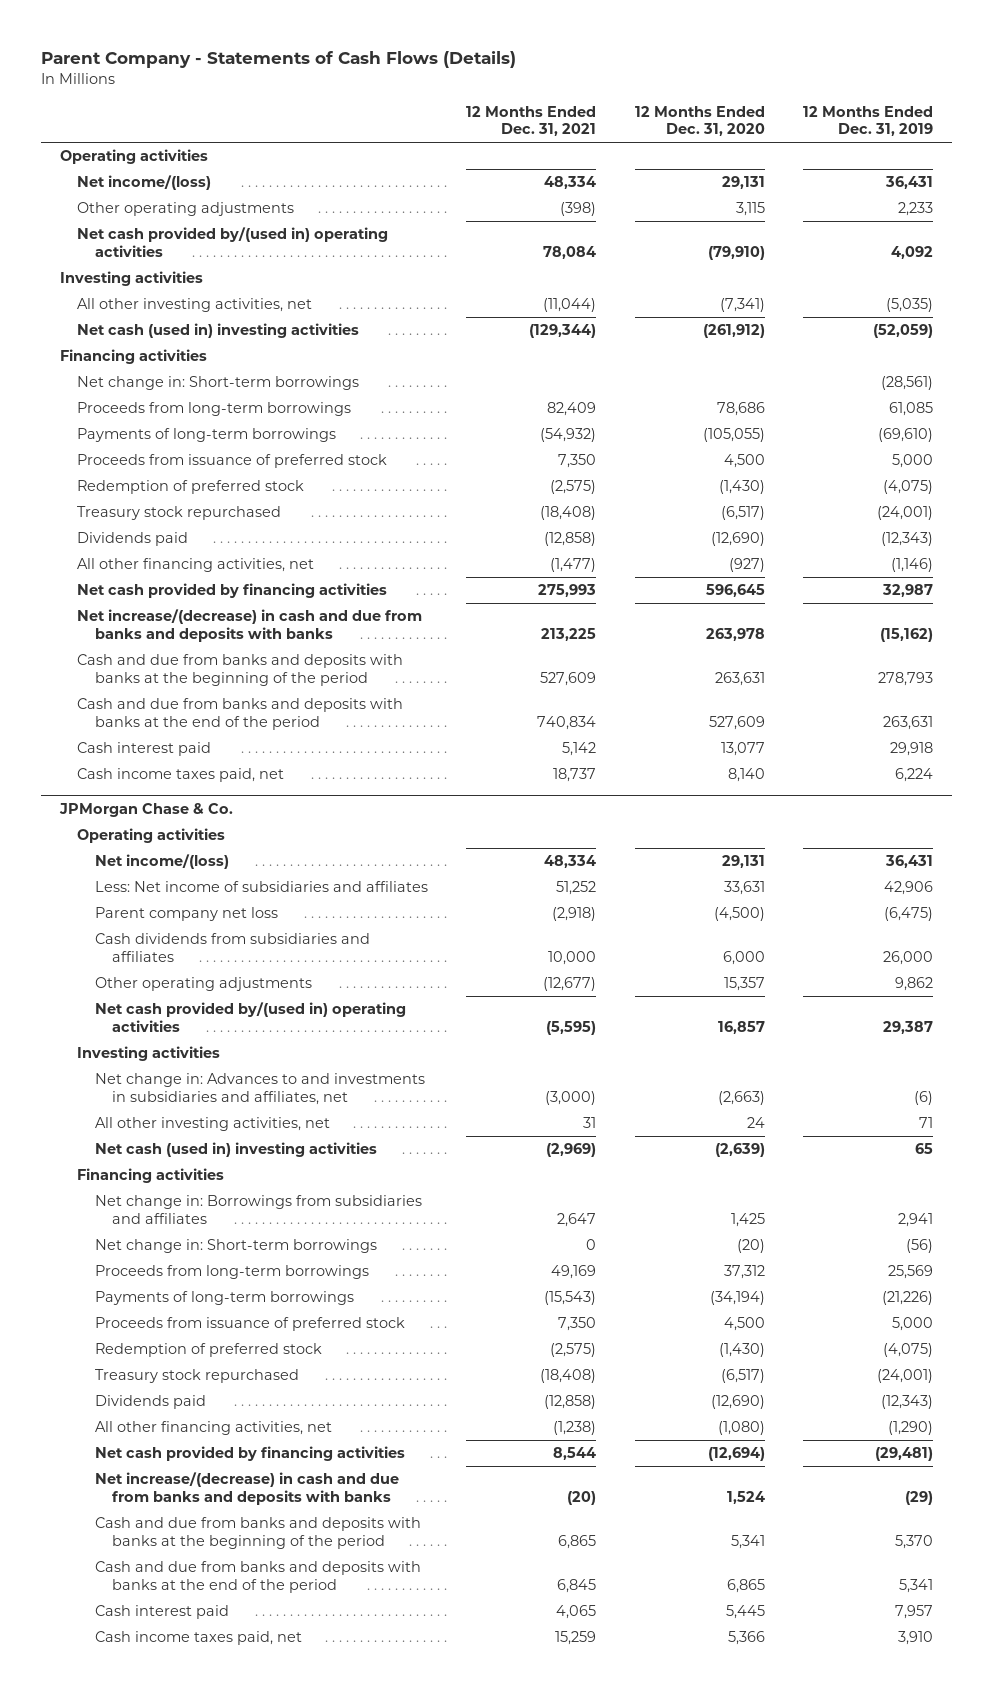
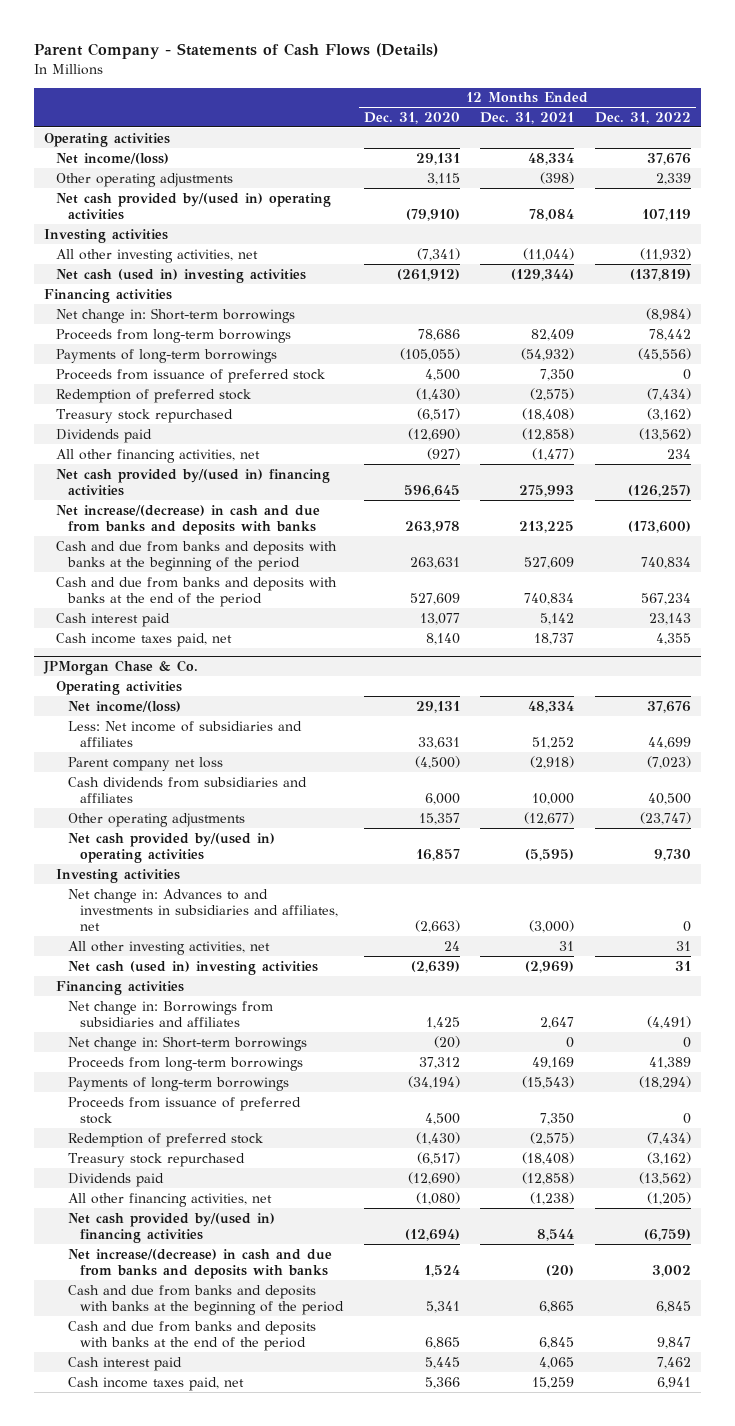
- | 12 Months Ended Dec. 31, 2021 | 12 Months Ended Dec. 31, 2020 | 12 Months Ended Dec. 31, 2019
+ | 12 Months Ended Dec. 31, 2020 | 12 Months Ended Dec. 31, 2021 | 12 Months Ended Dec. 31, 2022
- Net cash provided by financing activities | 275,993 | 596,645 | 32,987
+ Net cash provided by/(used in) financing activities | 596,645 | 275,993 | (126,257)
@ JPMorgan Chase & Co.
- Net cash provided by financing activities | 8,544 | (12,694) | (29,481)
+ Net cash provided by/(used in) financing activities | (12,694) | 8,544 | (6,759)

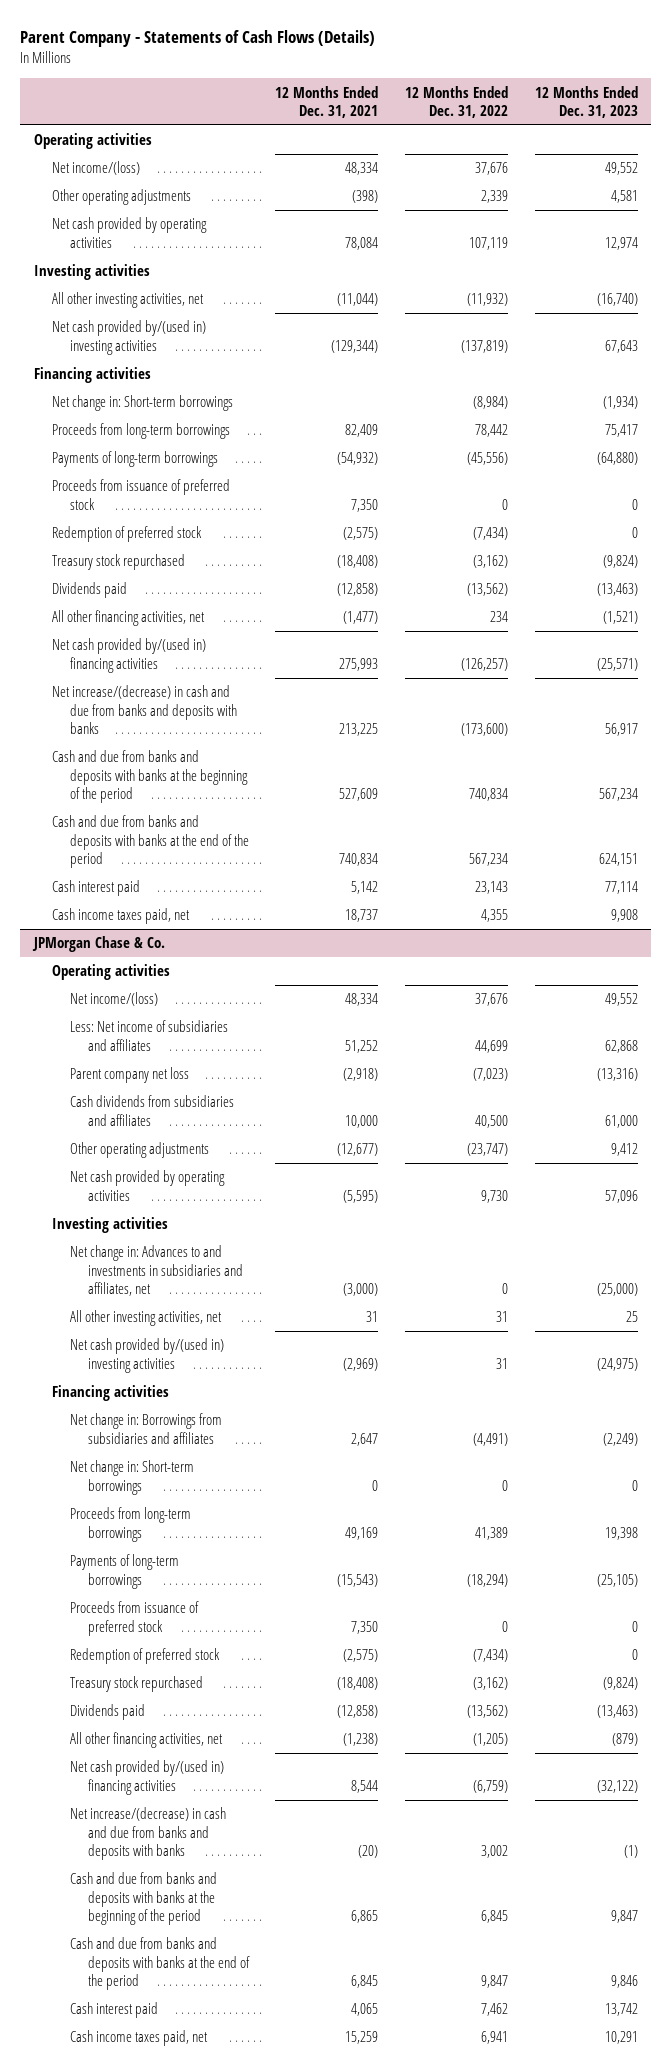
- | 12 Months Ended Dec. 31, 2020 | 12 Months Ended Dec. 31, 2021 | 12 Months Ended Dec. 31, 2022
+ | 12 Months Ended Dec. 31, 2021 | 12 Months Ended Dec. 31, 2022 | 12 Months Ended Dec. 31, 2023
- Net cash provided by/(used in) operating activities | (79,910) | 78,084 | 107,119
+ Net cash provided by operating activities | 78,084 | 107,119 | 12,974
- Net cash (used in) investing activities | (261,912) | (129,344) | (137,819)
+ Net cash provided by/(used in) investing activities | (129,344) | (137,819) | 67,643
@ JPMorgan Chase & Co.
- Net cash provided by/(used in) operating activities | 16,857 | (5,595) | 9,730
+ Net cash provided by operating activities | (5,595) | 9,730 | 57,096
- Net cash (used in) investing activities | (2,639) | (2,969) | 31
+ Net cash provided by/(used in) investing activities | (2,969) | 31 | (24,975)

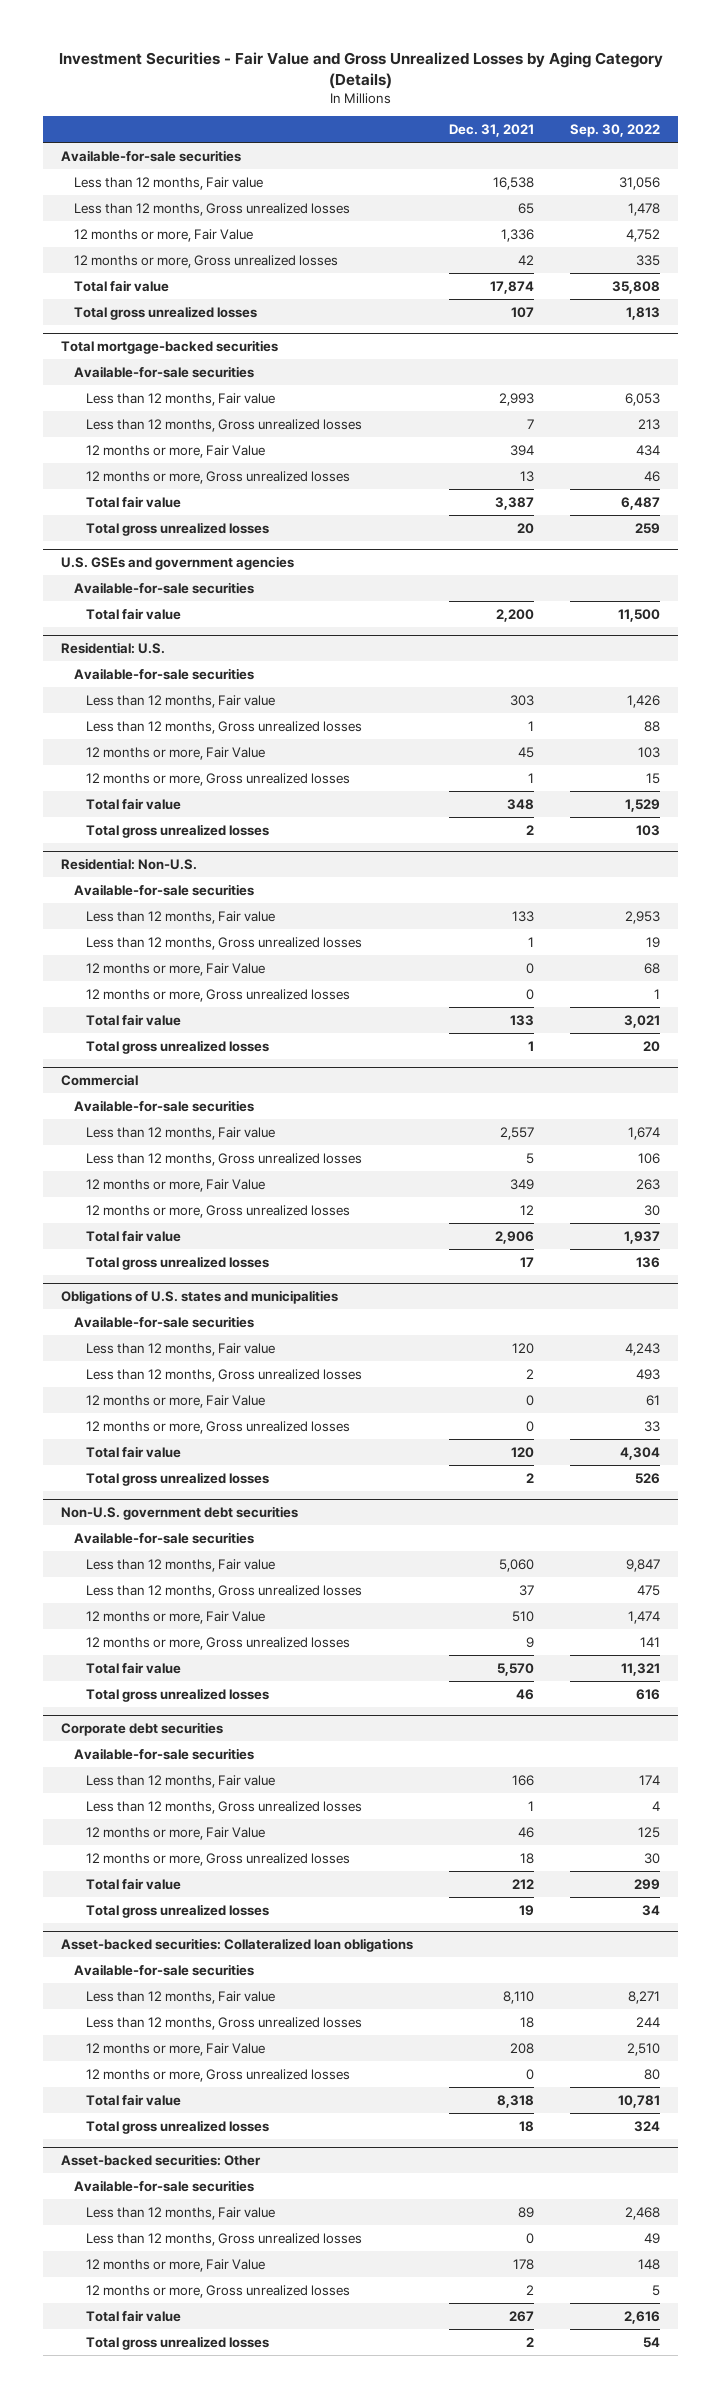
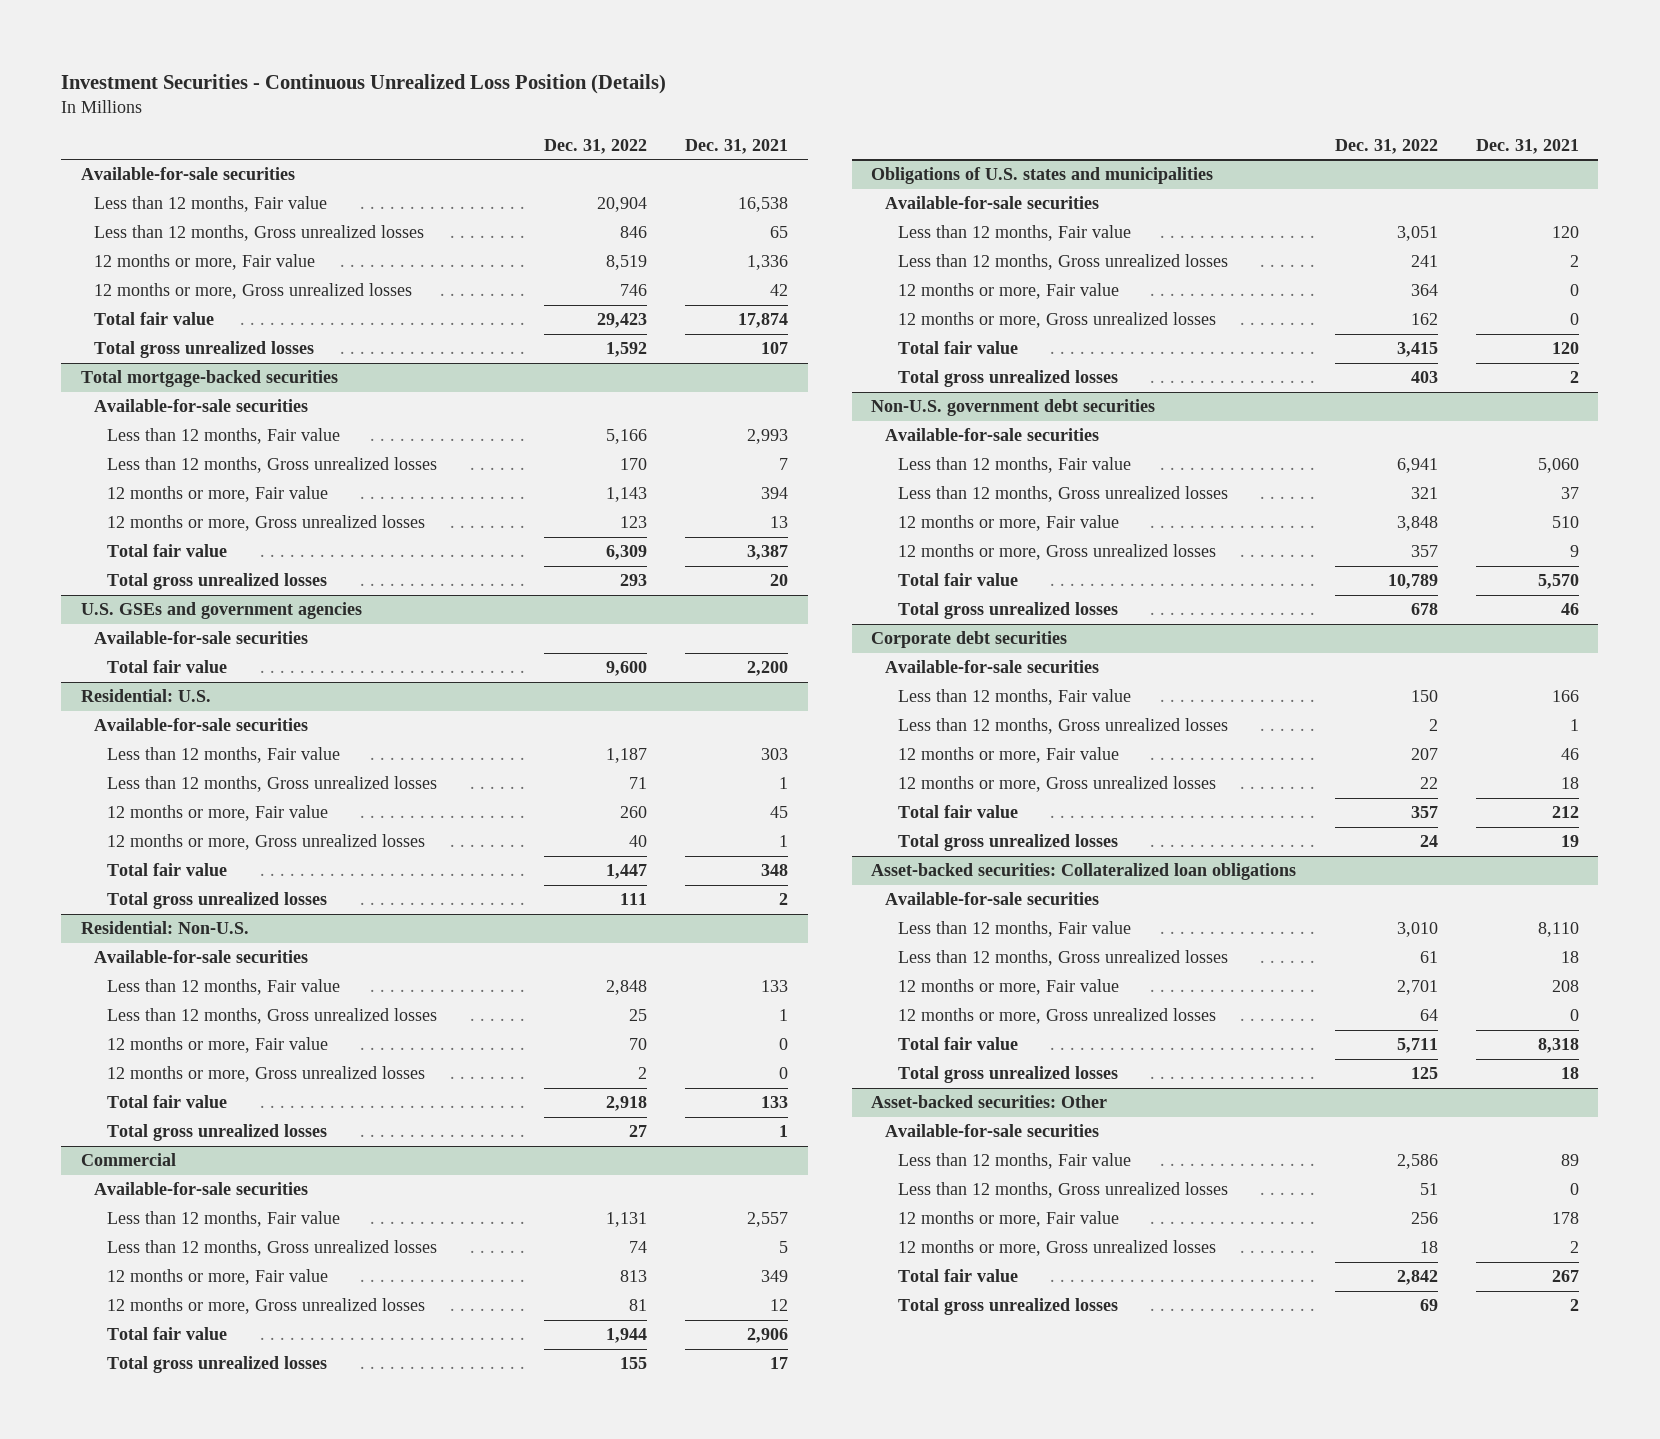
- Investment Securities - Fair Value and Gross Unrealized Losses by Aging Category (Details)
+ Investment Securities - Continuous Unrealized Loss Position (Details)
- | Dec. 31, 2021 | Sep. 30, 2022
+ | Dec. 31, 2022 | Dec. 31, 2021
- 12 months or more, Fair Value | 1,336 | 4,752
+ 12 months or more, Fair value | 8,519 | 1,336
@ Total mortgage-backed securities
- 12 months or more, Fair Value | 394 | 434
+ 12 months or more, Fair value | 1,143 | 394
@ Residential: U.S.
- 12 months or more, Fair Value | 45 | 103
+ 12 months or more, Fair value | 260 | 45
@ Residential: Non-U.S.
- 12 months or more, Fair Value | 0 | 68
+ 12 months or more, Fair value | 70 | 0
@ Commercial
- 12 months or more, Fair Value | 349 | 263
+ 12 months or more, Fair value | 813 | 349
@ Obligations of U.S. states and municipalities
- 12 months or more, Fair Value | 0 | 61
+ 12 months or more, Fair value | 364 | 0
@ Non-U.S. government debt securities
- 12 months or more, Fair Value | 510 | 1,474
+ 12 months or more, Fair value | 3,848 | 510
@ Corporate debt securities
- 12 months or more, Fair Value | 46 | 125
+ 12 months or more, Fair value | 207 | 46
@ Asset-backed securities: Collateralized loan obligations
- 12 months or more, Fair Value | 208 | 2,510
+ 12 months or more, Fair value | 2,701 | 208
@ Asset-backed securities: Other
- 12 months or more, Fair Value | 178 | 148
+ 12 months or more, Fair value | 256 | 178

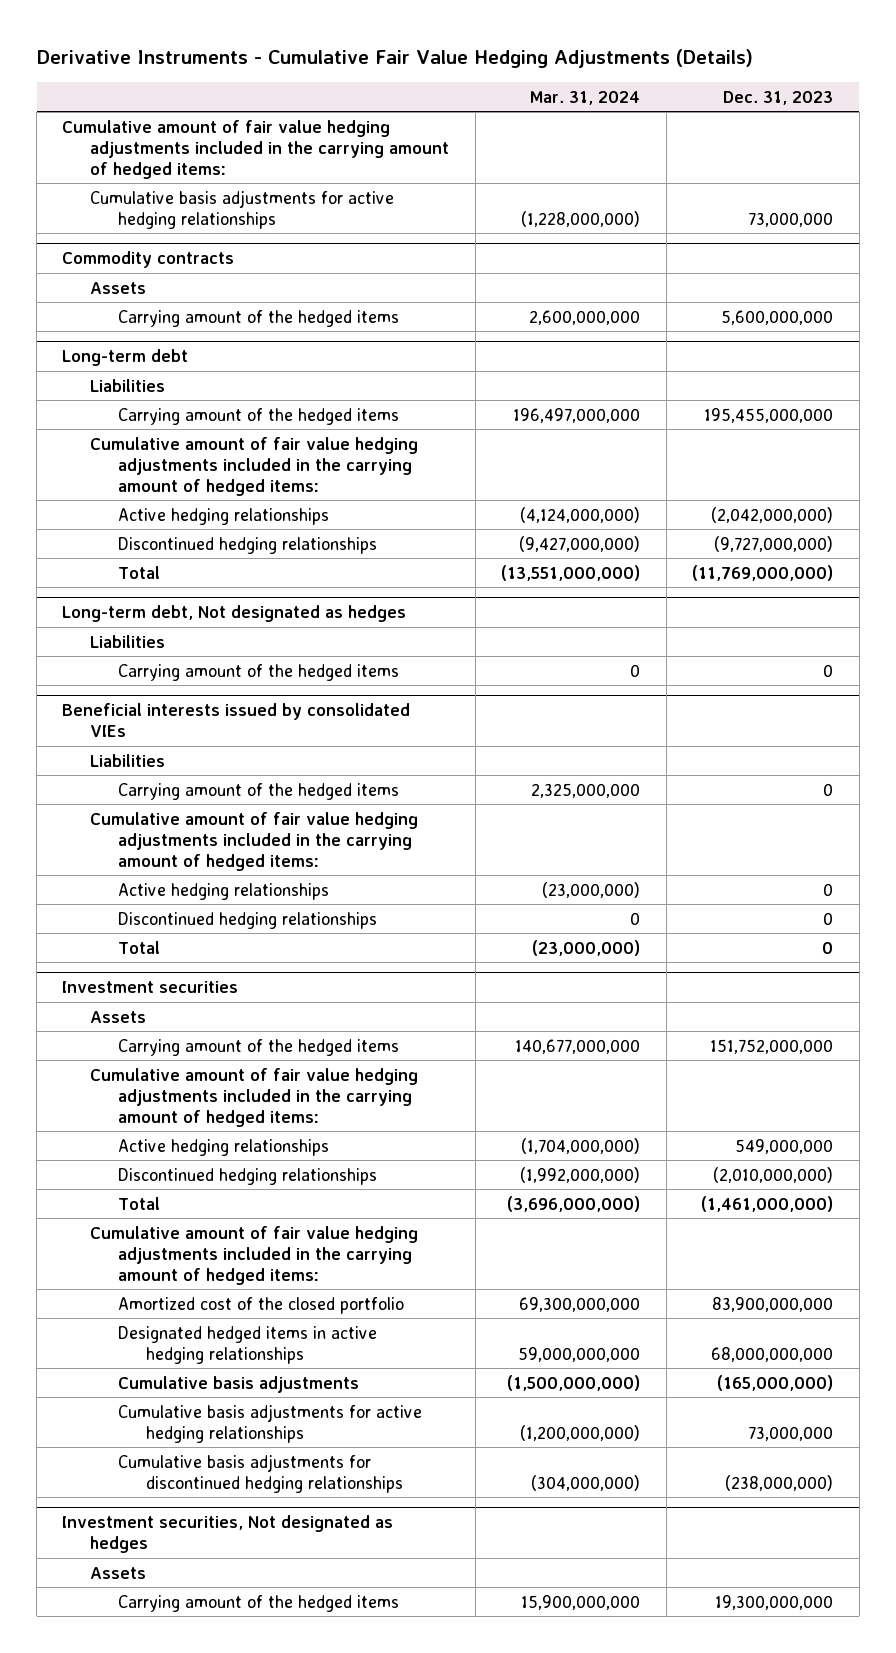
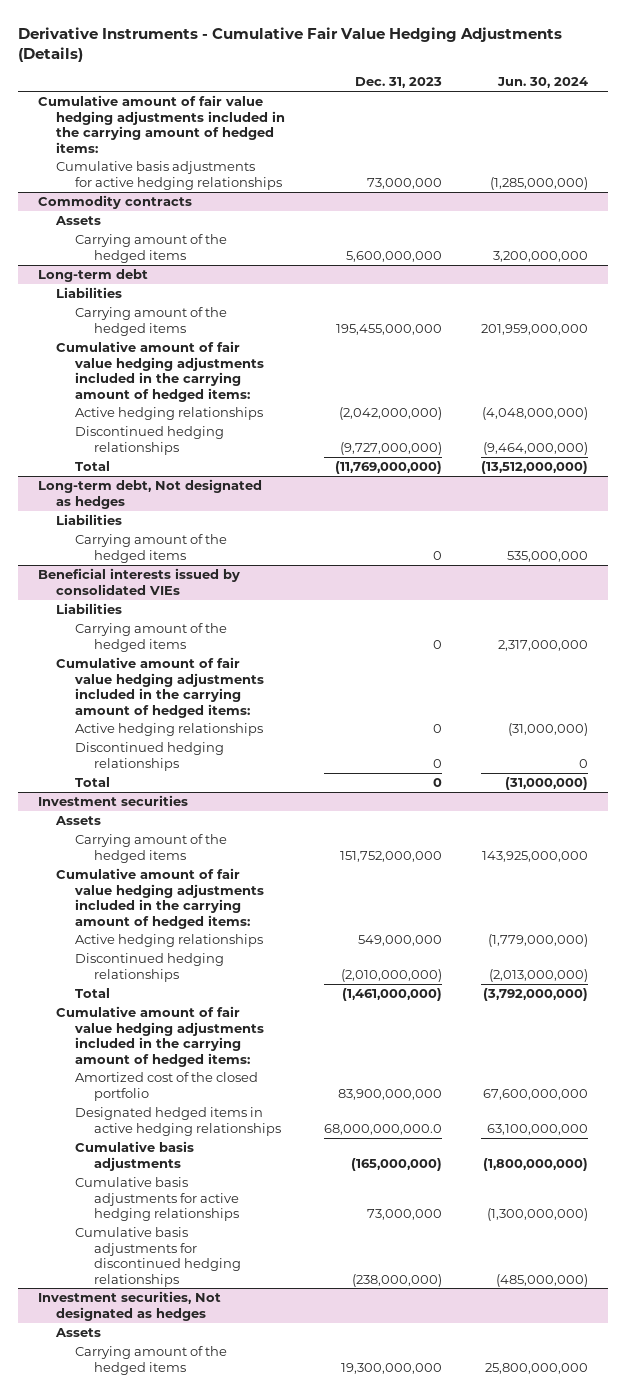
- | Mar. 31, 2024 | Dec. 31, 2023
+ | Dec. 31, 2023 | Jun. 30, 2024
@ Investment securities
- Designated hedged items in active hedging relationships | 59,000,000,000 | 68,000,000,000
+ Designated hedged items in active hedging relationships | 68,000,000,000.0 | 63,100,000,000

